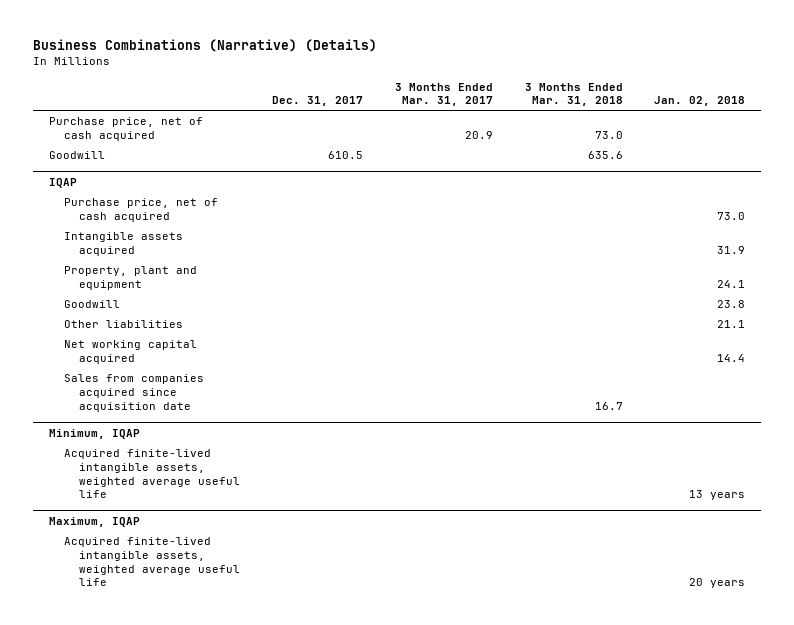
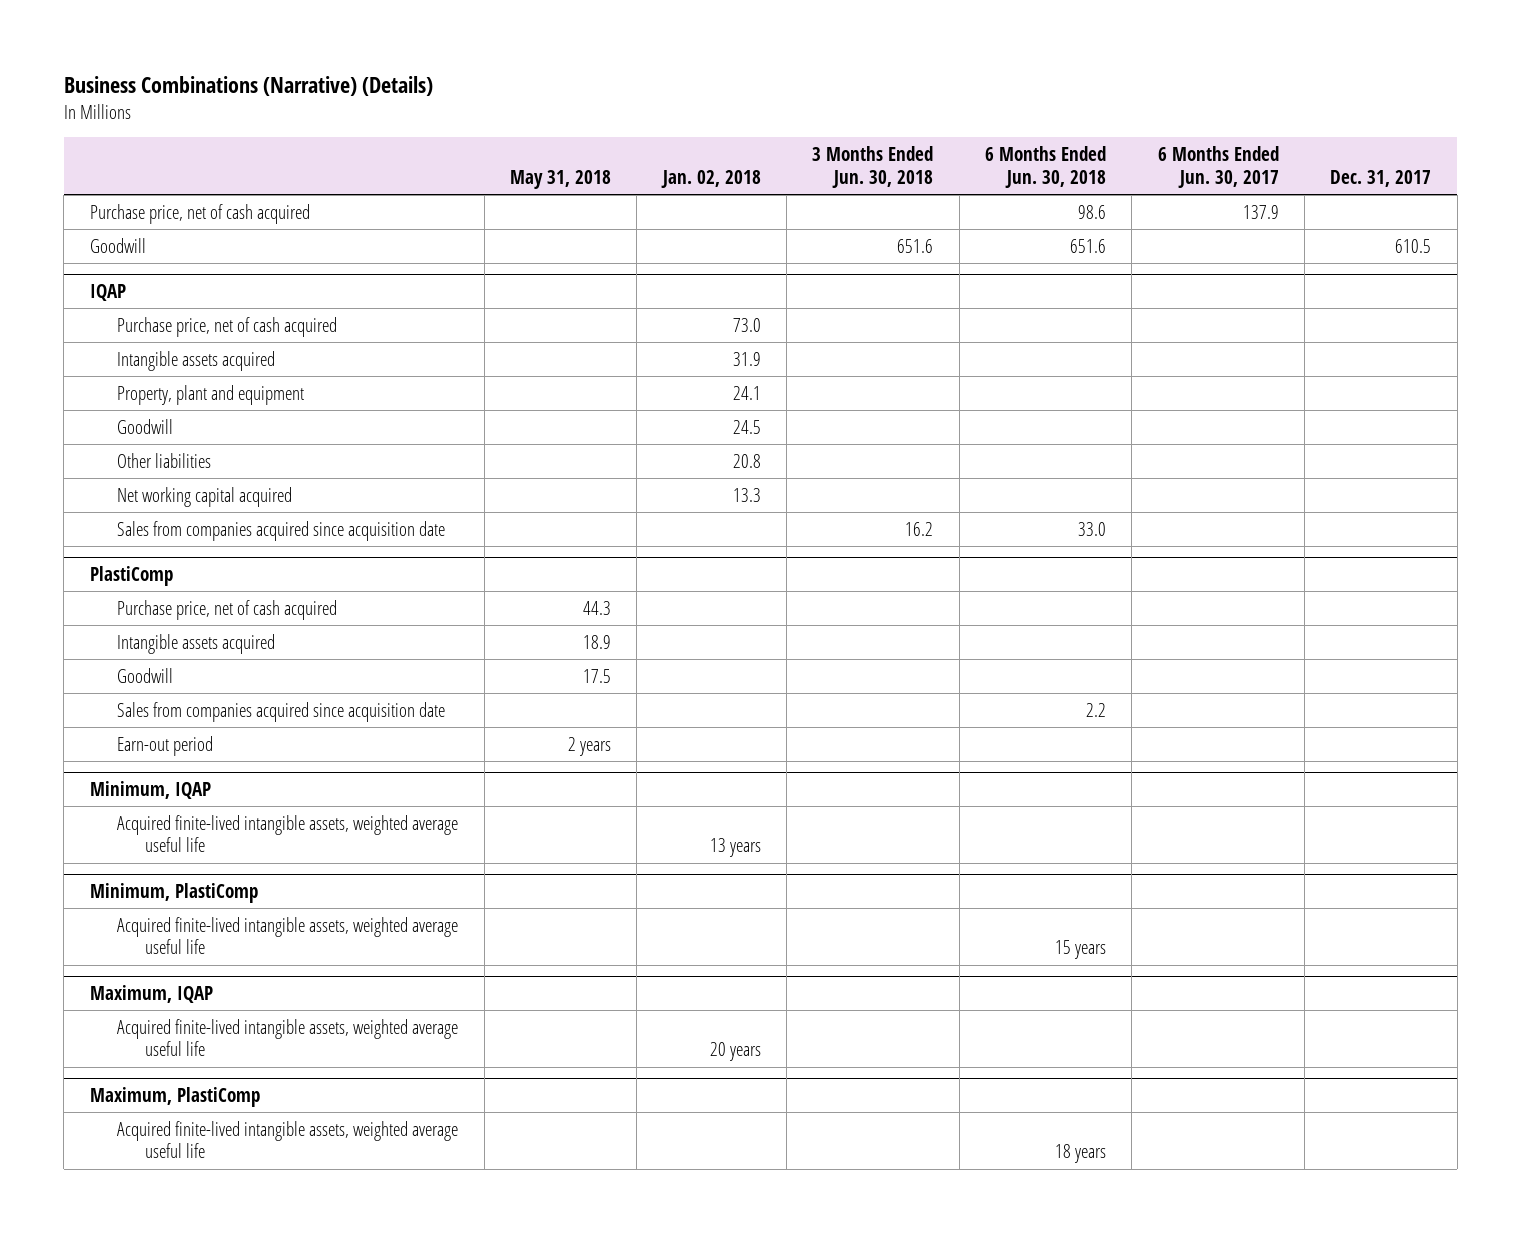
- | Dec. 31, 2017 | 3 Months Ended Mar. 31, 2017 | 3 Months Ended Mar. 31, 2018 | Jan. 02, 2018
+ | May 31, 2018 | Jan. 02, 2018 | 3 Months Ended Jun. 30, 2018 | 6 Months Ended Jun. 30, 2018 | 6 Months Ended Jun. 30, 2017 | Dec. 31, 2017
@ IQAP
- Goodwill | | | | 23.8
- Other liabilities | | | | 21.1
- Net working capital acquired | | | | 14.4
+ Goodwill | | 24.5 | | | |
+ Other liabilities | | 20.8 | | | |
+ Net working capital acquired | | 13.3 | | | |
+ PlastiComp
+ Purchase price, net of cash acquired | 44.3 | | | | |
+ Intangible assets acquired | 18.9 | | | | |
+ Goodwill | 17.5 | | | | |
+ Sales from companies acquired since acquisition date | | | | 2.2 | |
+ Earn-out period | 2 years | | | | |
+ Minimum, PlastiComp
+ Acquired finite-lived intangible assets, weighted average useful life | | | | 15 years | |
+ Maximum, PlastiComp
+ Acquired finite-lived intangible assets, weighted average useful life | | | | 18 years | |

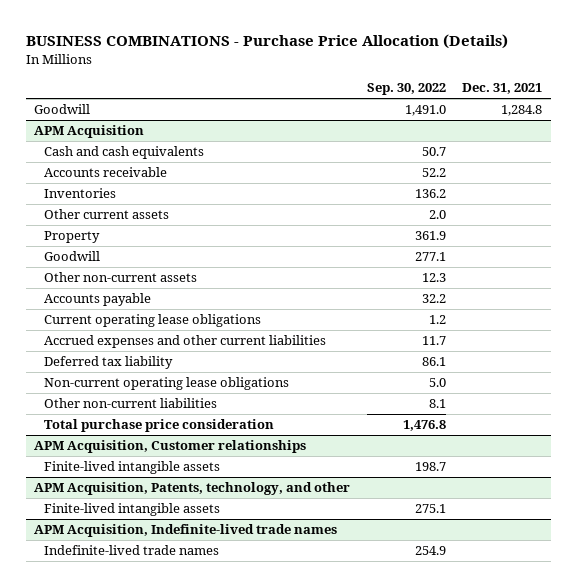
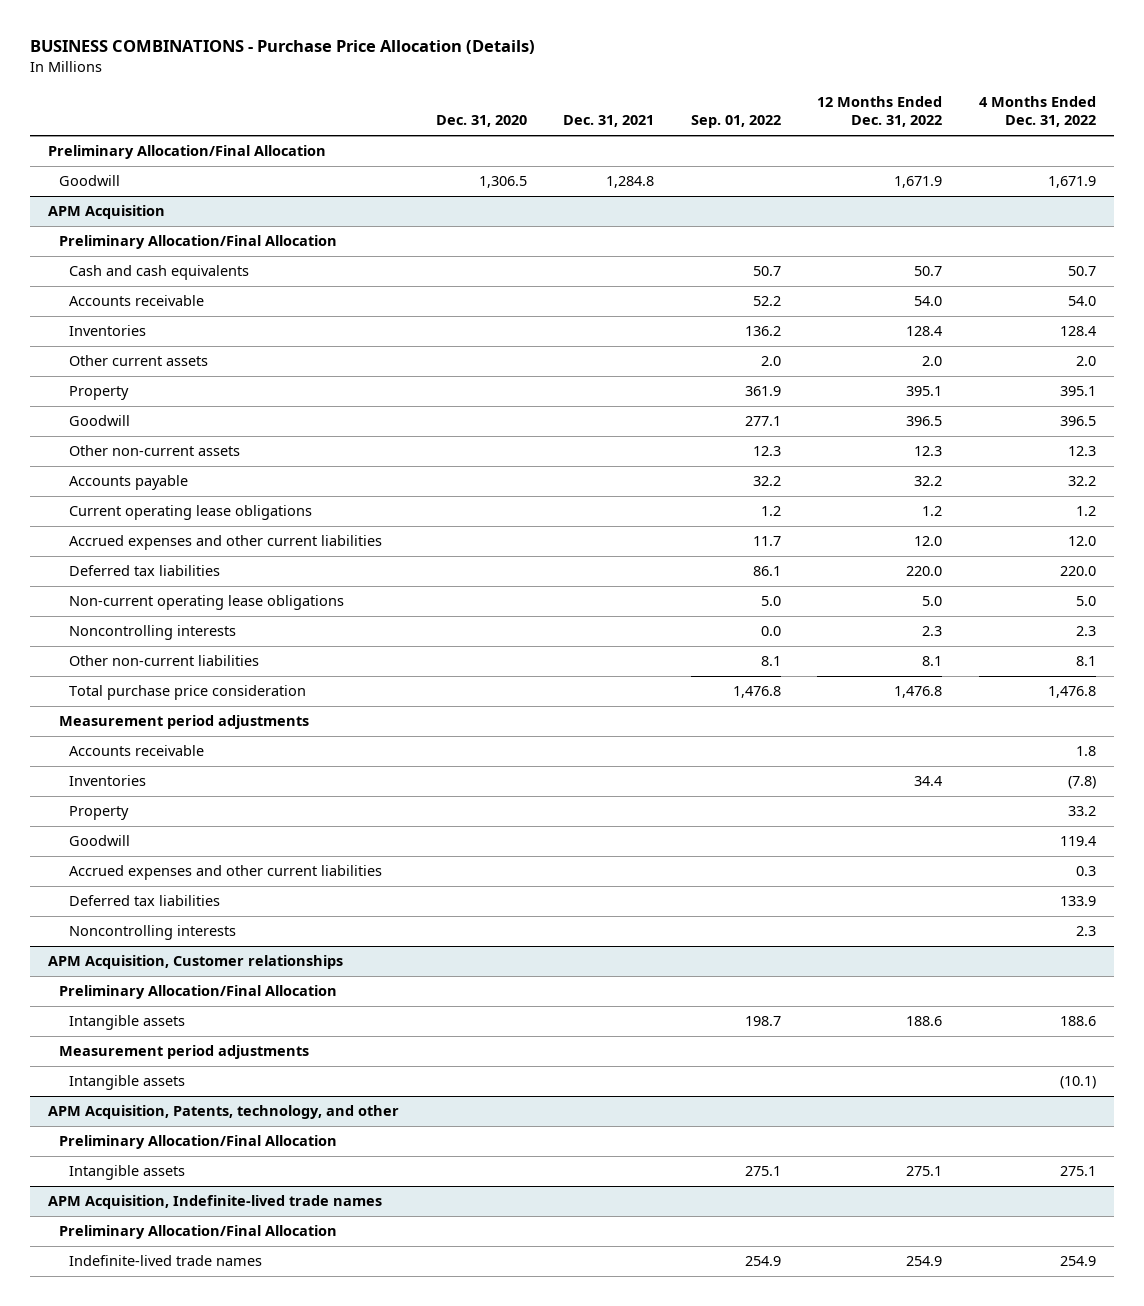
- | Sep. 30, 2022 | Dec. 31, 2021
+ | Dec. 31, 2020 | Dec. 31, 2021 | Sep. 01, 2022 | 12 Months Ended Dec. 31, 2022 | 4 Months Ended Dec. 31, 2022
+ Preliminary Allocation/Final Allocation
@ APM Acquisition
+ Preliminary Allocation/Final Allocation
- Deferred tax liability | 86.1 |
+ Deferred tax liabilities | | | 86.1 | 220.0 | 220.0
+ Noncontrolling interests | | | 0.0 | 2.3 | 2.3
+ Measurement period adjustments
+ Accounts receivable | | | | | 1.8
+ Inventories | | | | 34.4 | (7.8)
+ Property | | | | | 33.2
+ Goodwill | | | | | 119.4
+ Accrued expenses and other current liabilities | | | | | 0.3
+ Deferred tax liabilities | | | | | 133.9
+ Noncontrolling interests | | | | | 2.3
@ APM Acquisition, Customer relationships
- Finite-lived intangible assets | 198.7 |
+ Preliminary Allocation/Final Allocation
+ Intangible assets | | | 198.7 | 188.6 | 188.6
+ Measurement period adjustments
+ Intangible assets | | | | | (10.1)
@ APM Acquisition, Patents, technology, and other
- Finite-lived intangible assets | 275.1 |
+ Preliminary Allocation/Final Allocation
+ Intangible assets | | | 275.1 | 275.1 | 275.1
@ APM Acquisition, Indefinite-lived trade names
+ Preliminary Allocation/Final Allocation

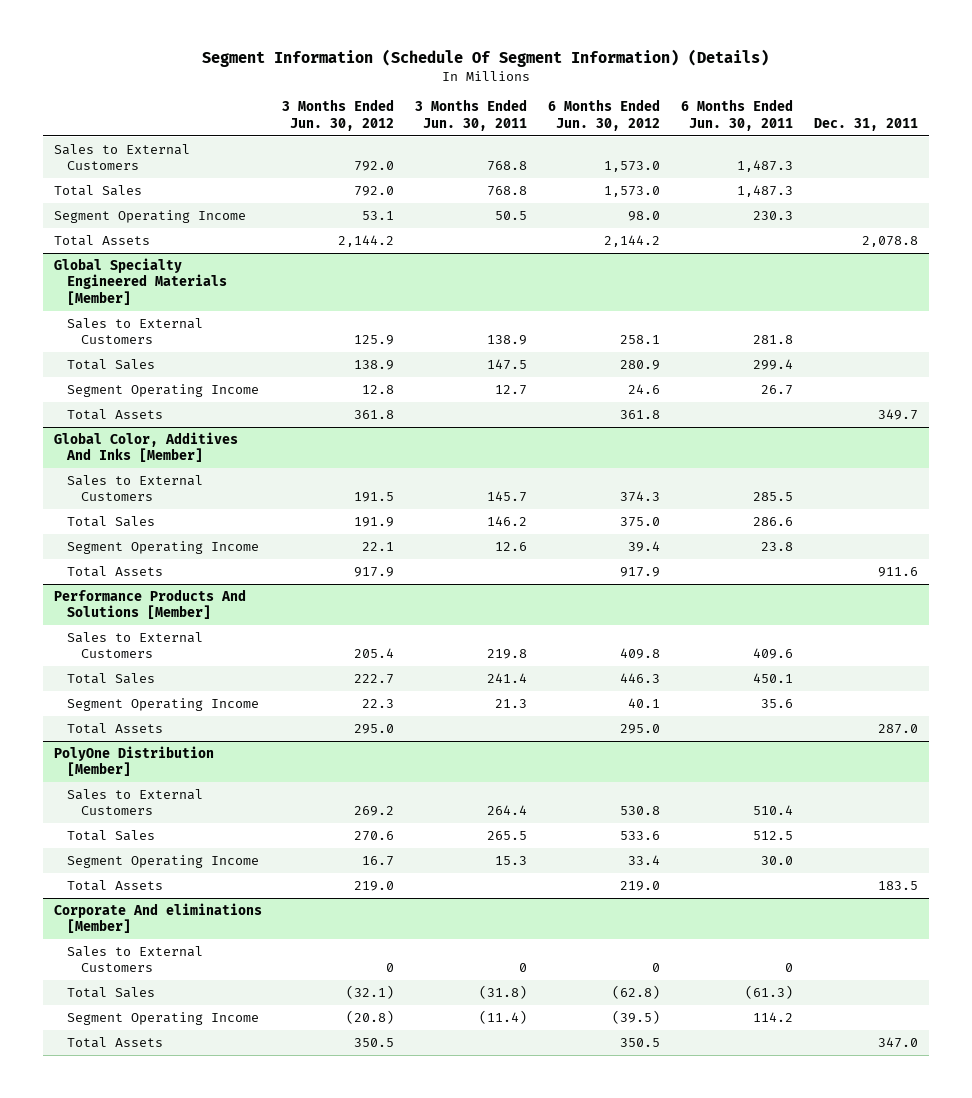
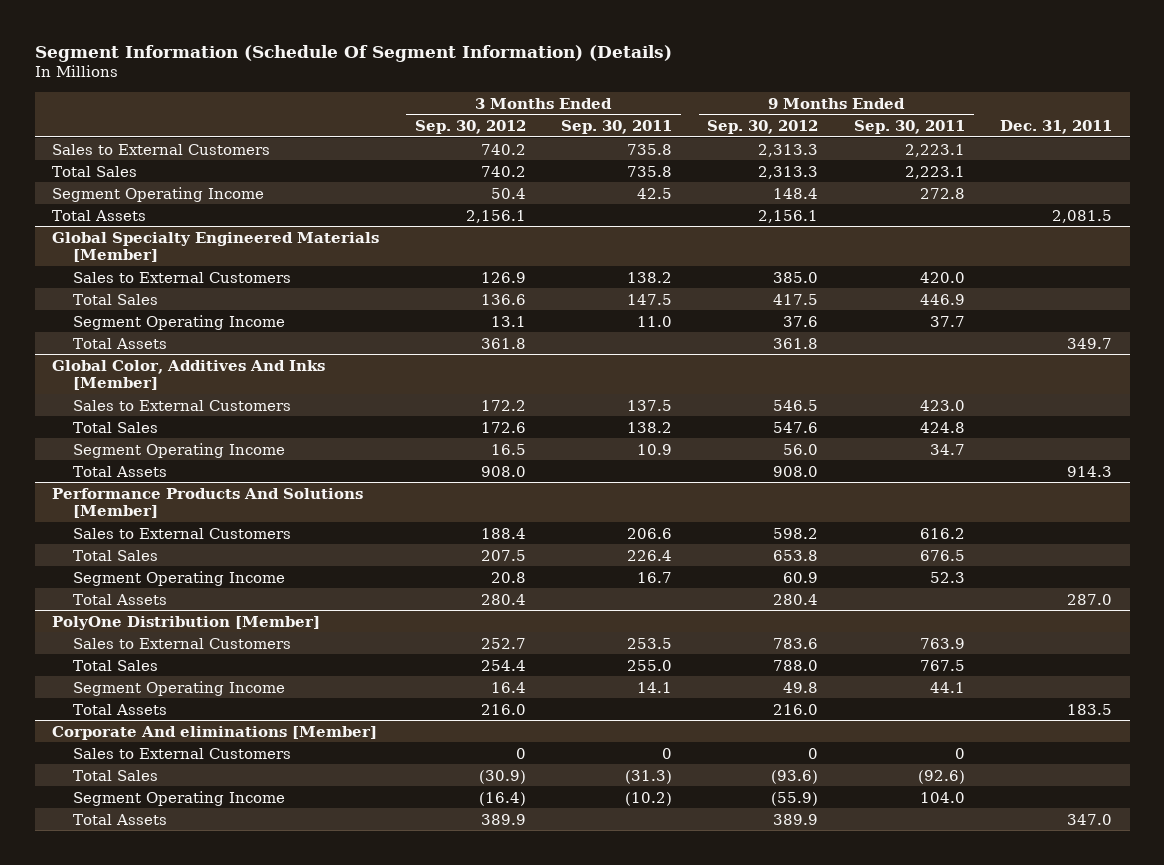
- | 3 Months Ended Jun. 30, 2012 | 3 Months Ended Jun. 30, 2011 | 6 Months Ended Jun. 30, 2012 | 6 Months Ended Jun. 30, 2011 | Dec. 31, 2011
+ | 3 Months Ended Sep. 30, 2012 | 3 Months Ended Sep. 30, 2011 | 9 Months Ended Sep. 30, 2012 | 9 Months Ended Sep. 30, 2011 | Dec. 31, 2011
- Total Assets | 2,144.2 | | 2,144.2 | | 2,078.8
+ Total Assets | 2,156.1 | | 2,156.1 | | 2,081.5
@ Global Color, Additives And Inks [Member]
- Total Assets | 917.9 | | 917.9 | | 911.6
+ Total Assets | 908.0 | | 908.0 | | 914.3

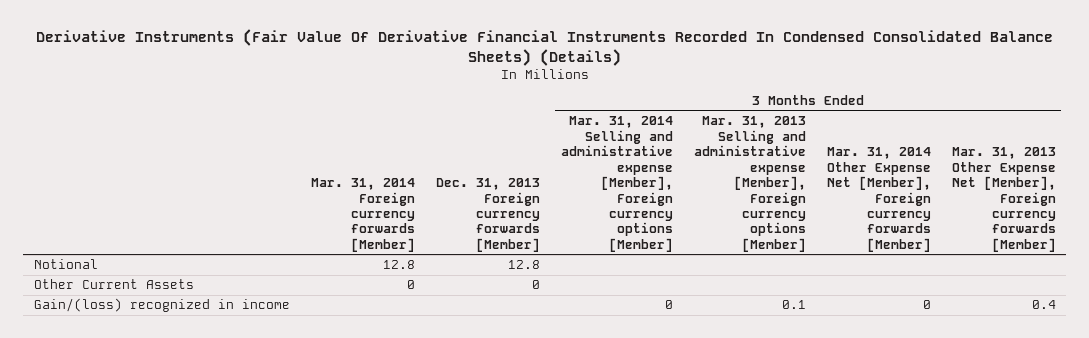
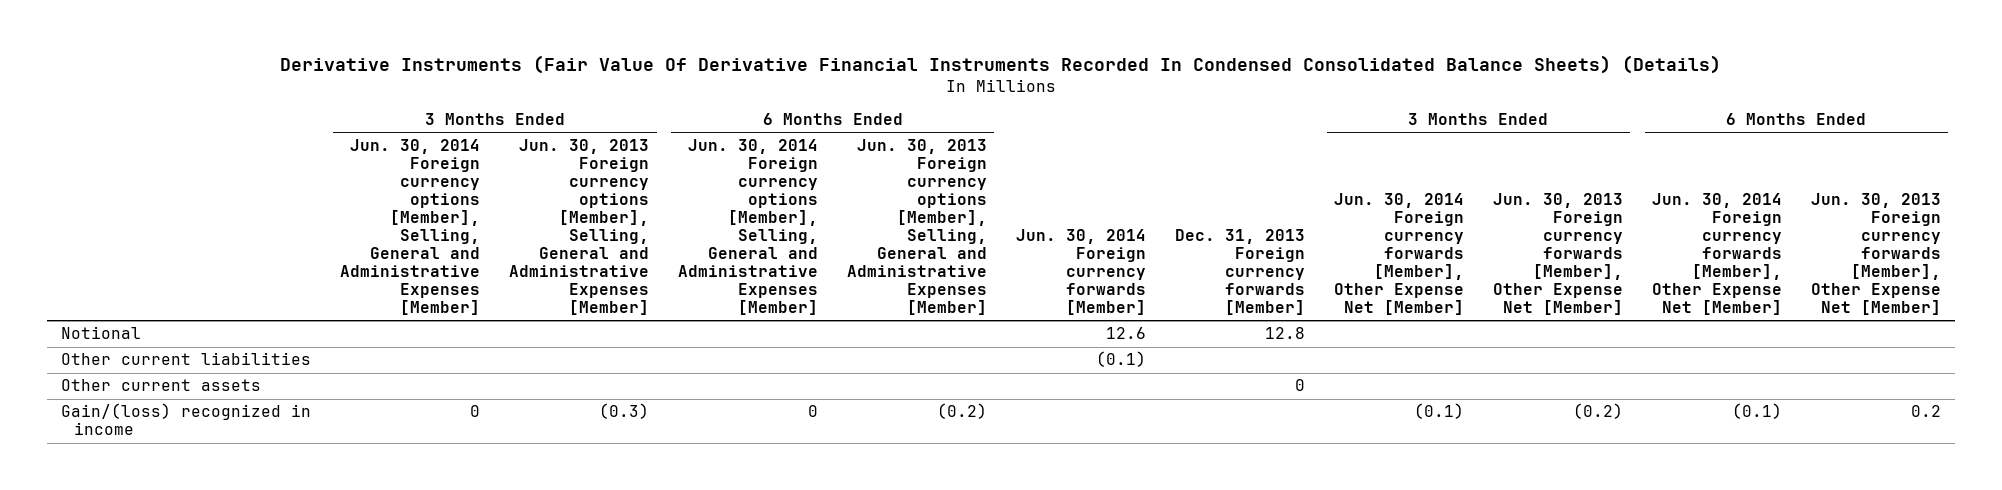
- | Mar. 31, 2014 Foreign currency forwards [Member] | Dec. 31, 2013 Foreign currency forwards [Member] | 3 Months Ended Mar. 31, 2014 Selling and administrative expense [Member], Foreign currency options [Member] | 3 Months Ended Mar. 31, 2013 Selling and administrative expense [Member], Foreign currency options [Member] | 3 Months Ended Mar. 31, 2014 Other Expense Net [Member], Foreign currency forwards [Member] | 3 Months Ended Mar. 31, 2013 Other Expense Net [Member], Foreign currency forwards [Member]
+ | 3 Months Ended Jun. 30, 2014 Foreign currency options [Member], Selling, General and Administrative Expenses [Member] | 3 Months Ended Jun. 30, 2013 Foreign currency options [Member], Selling, General and Administrative Expenses [Member] | 6 Months Ended Jun. 30, 2014 Foreign currency options [Member], Selling, General and Administrative Expenses [Member] | 6 Months Ended Jun. 30, 2013 Foreign currency options [Member], Selling, General and Administrative Expenses [Member] | Jun. 30, 2014 Foreign currency forwards [Member] | Dec. 31, 2013 Foreign currency forwards [Member] | 3 Months Ended Jun. 30, 2014 Foreign currency forwards [Member], Other Expense Net [Member] | 3 Months Ended Jun. 30, 2013 Foreign currency forwards [Member], Other Expense Net [Member] | 6 Months Ended Jun. 30, 2014 Foreign currency forwards [Member], Other Expense Net [Member] | 6 Months Ended Jun. 30, 2013 Foreign currency forwards [Member], Other Expense Net [Member]
- Other Current Assets | 0 | 0 | | | |
+ Other current liabilities | | | | | (0.1) | | | | |
+ Other current assets | | | | | | 0 | | | |

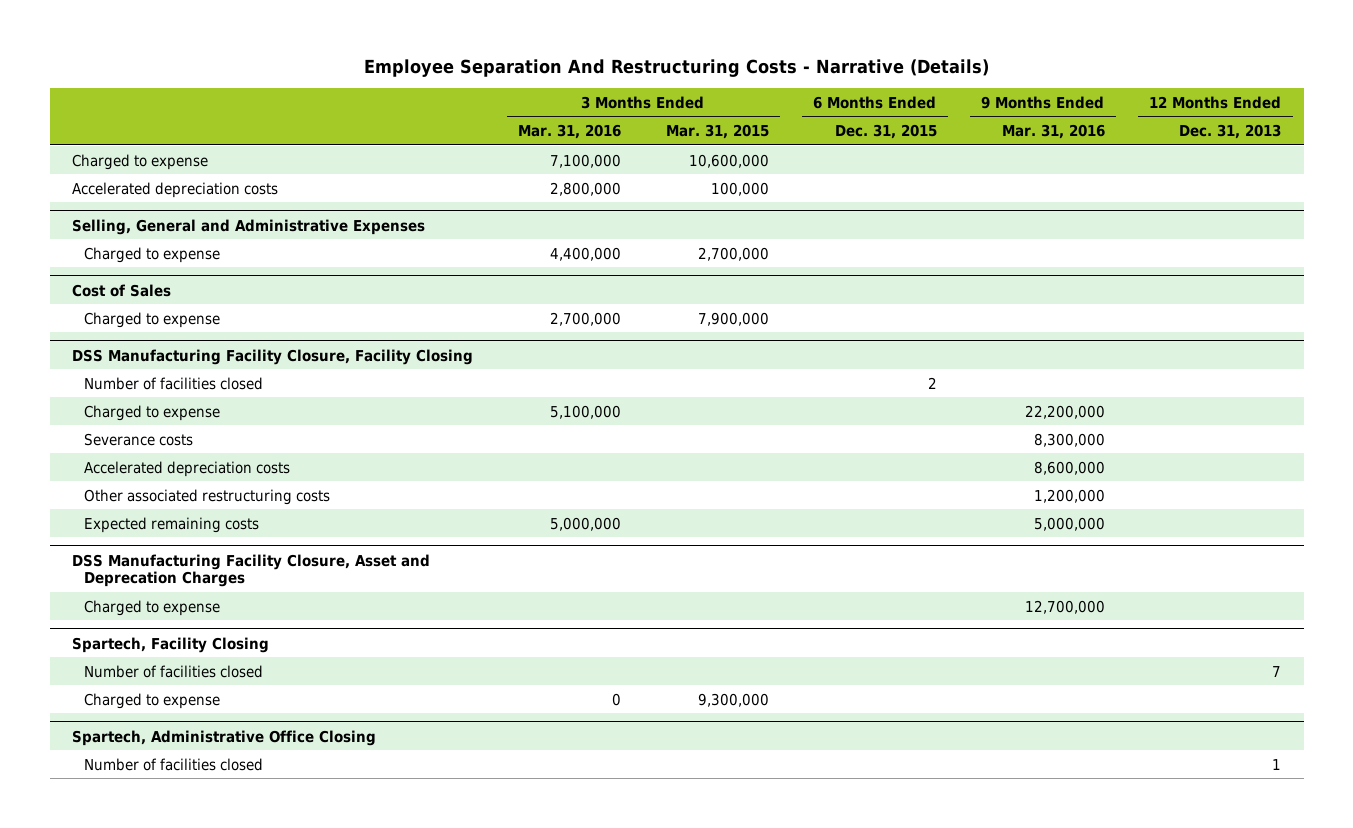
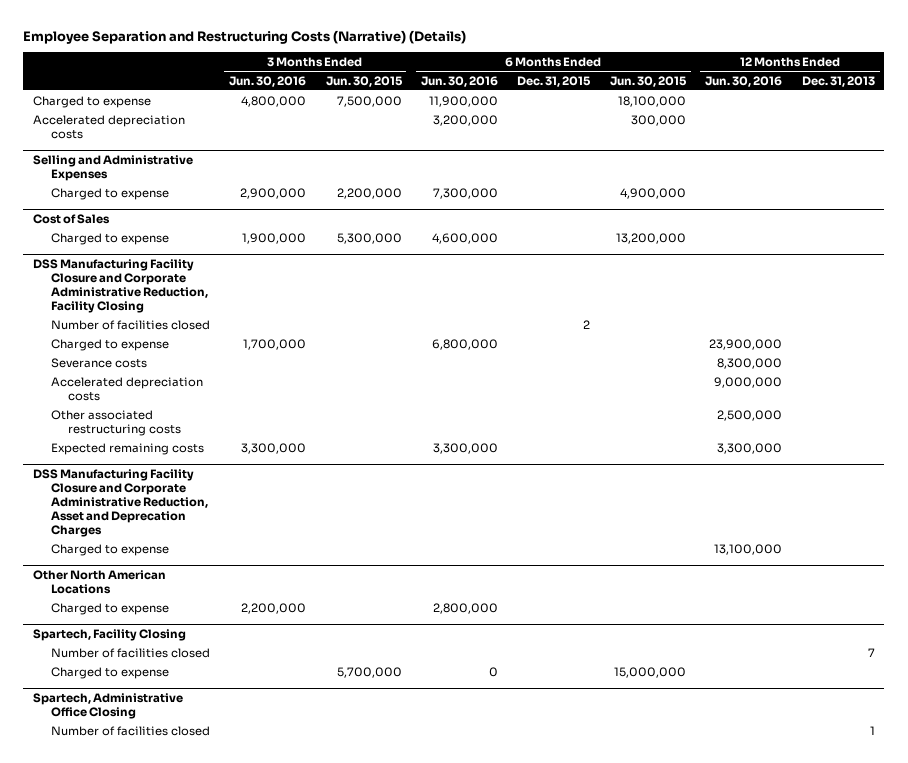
- Employee Separation And Restructuring Costs - Narrative (Details)
+ Employee Separation and Restructuring Costs (Narrative) (Details)
- | 3 Months Ended Mar. 31, 2016 | 3 Months Ended Mar. 31, 2015 | 6 Months Ended Dec. 31, 2015 | 9 Months Ended Mar. 31, 2016 | 12 Months Ended Dec. 31, 2013
+ | 3 Months Ended Jun. 30, 2016 | 3 Months Ended Jun. 30, 2015 | 6 Months Ended Jun. 30, 2016 | 6 Months Ended Dec. 31, 2015 | 6 Months Ended Jun. 30, 2015 | 12 Months Ended Jun. 30, 2016 | 12 Months Ended Dec. 31, 2013
- Selling, General and Administrative Expenses
+ Selling and Administrative Expenses
- DSS Manufacturing Facility Closure, Facility Closing
+ DSS Manufacturing Facility Closure and Corporate Administrative Reduction, Facility Closing
- DSS Manufacturing Facility Closure, Asset and Deprecation Charges
+ DSS Manufacturing Facility Closure and Corporate Administrative Reduction, Asset and Deprecation Charges
+ Other North American Locations
+ Charged to expense | 2,200,000 | | 2,800,000 | | | |

